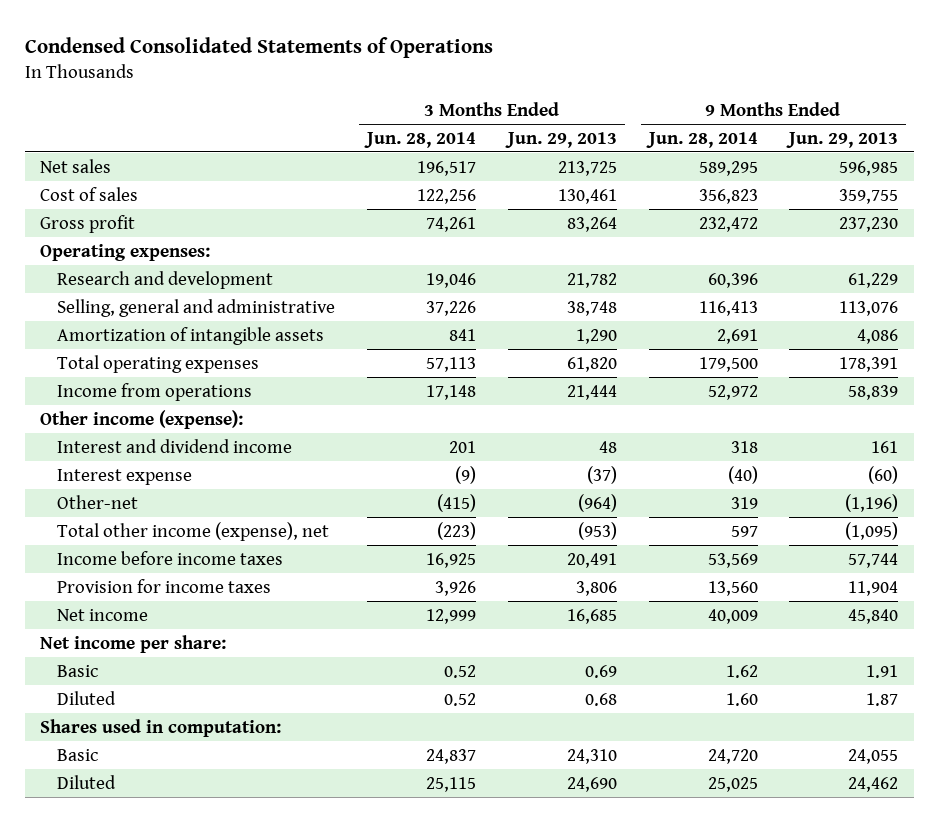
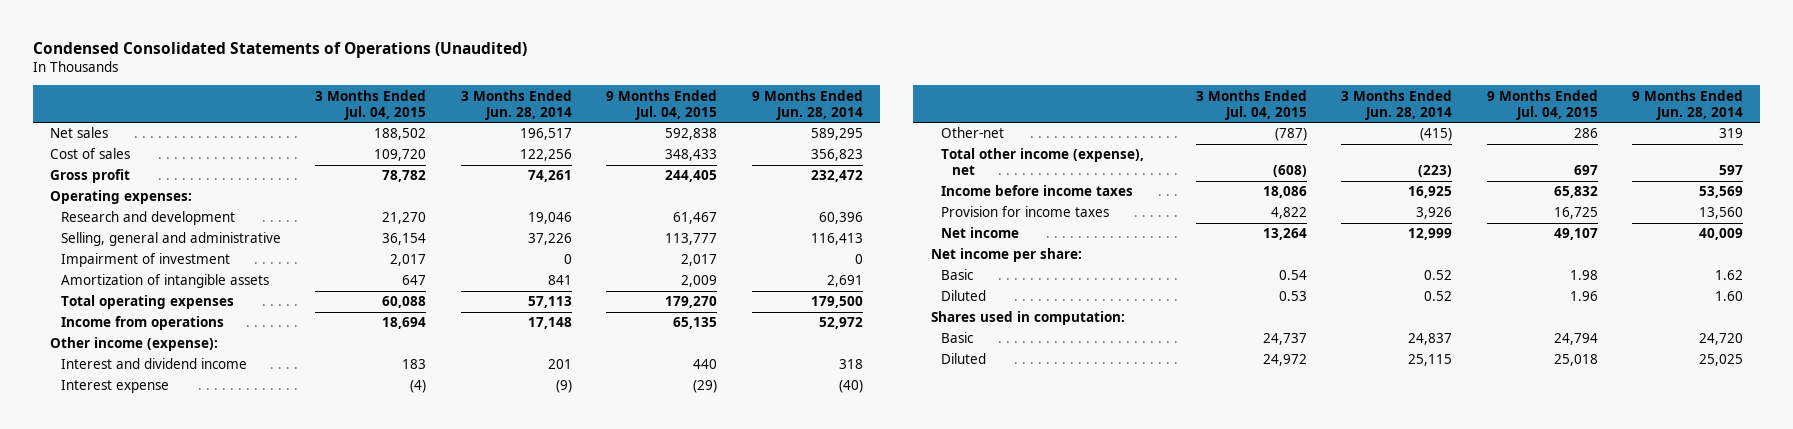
- Condensed Consolidated Statements of Operations
+ Condensed Consolidated Statements of Operations (Unaudited)
- | 3 Months Ended Jun. 28, 2014 | 3 Months Ended Jun. 29, 2013 | 9 Months Ended Jun. 28, 2014 | 9 Months Ended Jun. 29, 2013
+ | 3 Months Ended Jul. 04, 2015 | 3 Months Ended Jun. 28, 2014 | 9 Months Ended Jul. 04, 2015 | 9 Months Ended Jun. 28, 2014
+ Impairment of investment | 2,017 | 0 | 2,017 | 0

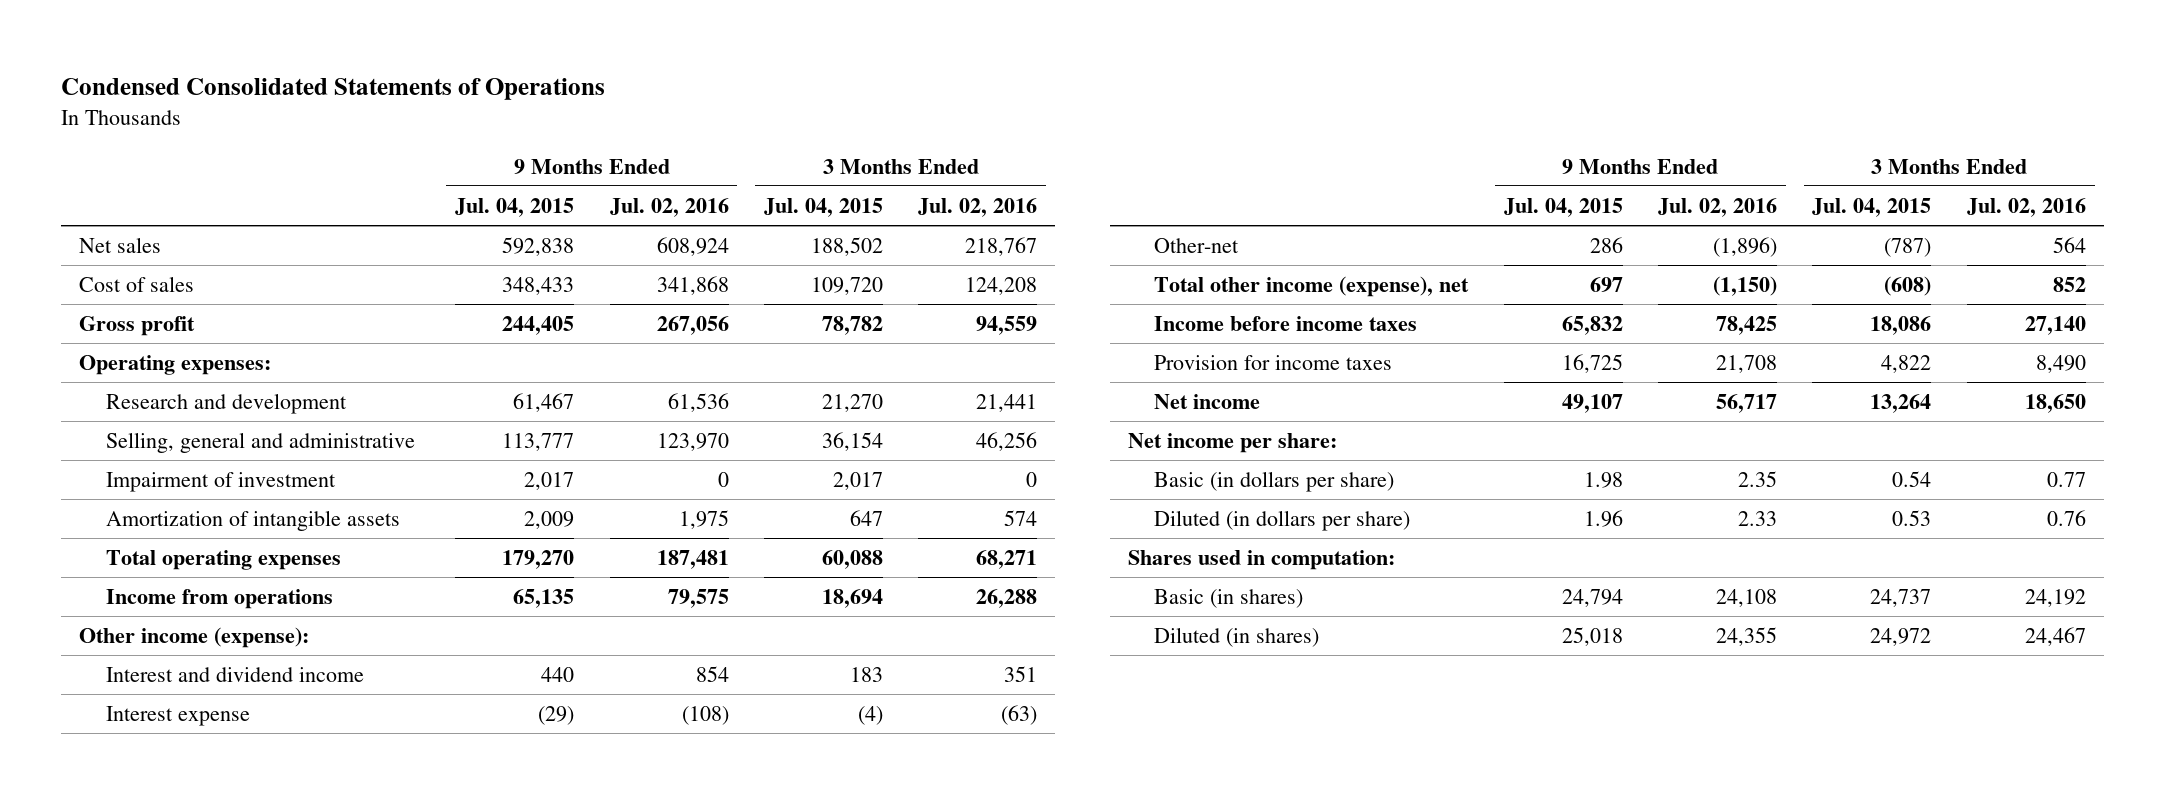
- Condensed Consolidated Statements of Operations (Unaudited)
+ Condensed Consolidated Statements of Operations
- | 3 Months Ended Jul. 04, 2015 | 3 Months Ended Jun. 28, 2014 | 9 Months Ended Jul. 04, 2015 | 9 Months Ended Jun. 28, 2014
+ | 9 Months Ended Jul. 04, 2015 | 9 Months Ended Jul. 02, 2016 | 3 Months Ended Jul. 04, 2015 | 3 Months Ended Jul. 02, 2016
- Basic | 0.54 | 0.52 | 1.98 | 1.62
- Diluted | 0.53 | 0.52 | 1.96 | 1.60
+ Basic (in dollars per share) | 1.98 | 2.35 | 0.54 | 0.77
+ Diluted (in dollars per share) | 1.96 | 2.33 | 0.53 | 0.76
- Basic | 24,737 | 24,837 | 24,794 | 24,720
- Diluted | 24,972 | 25,115 | 25,018 | 25,025
+ Basic (in shares) | 24,794 | 24,108 | 24,737 | 24,192
+ Diluted (in shares) | 25,018 | 24,355 | 24,972 | 24,467

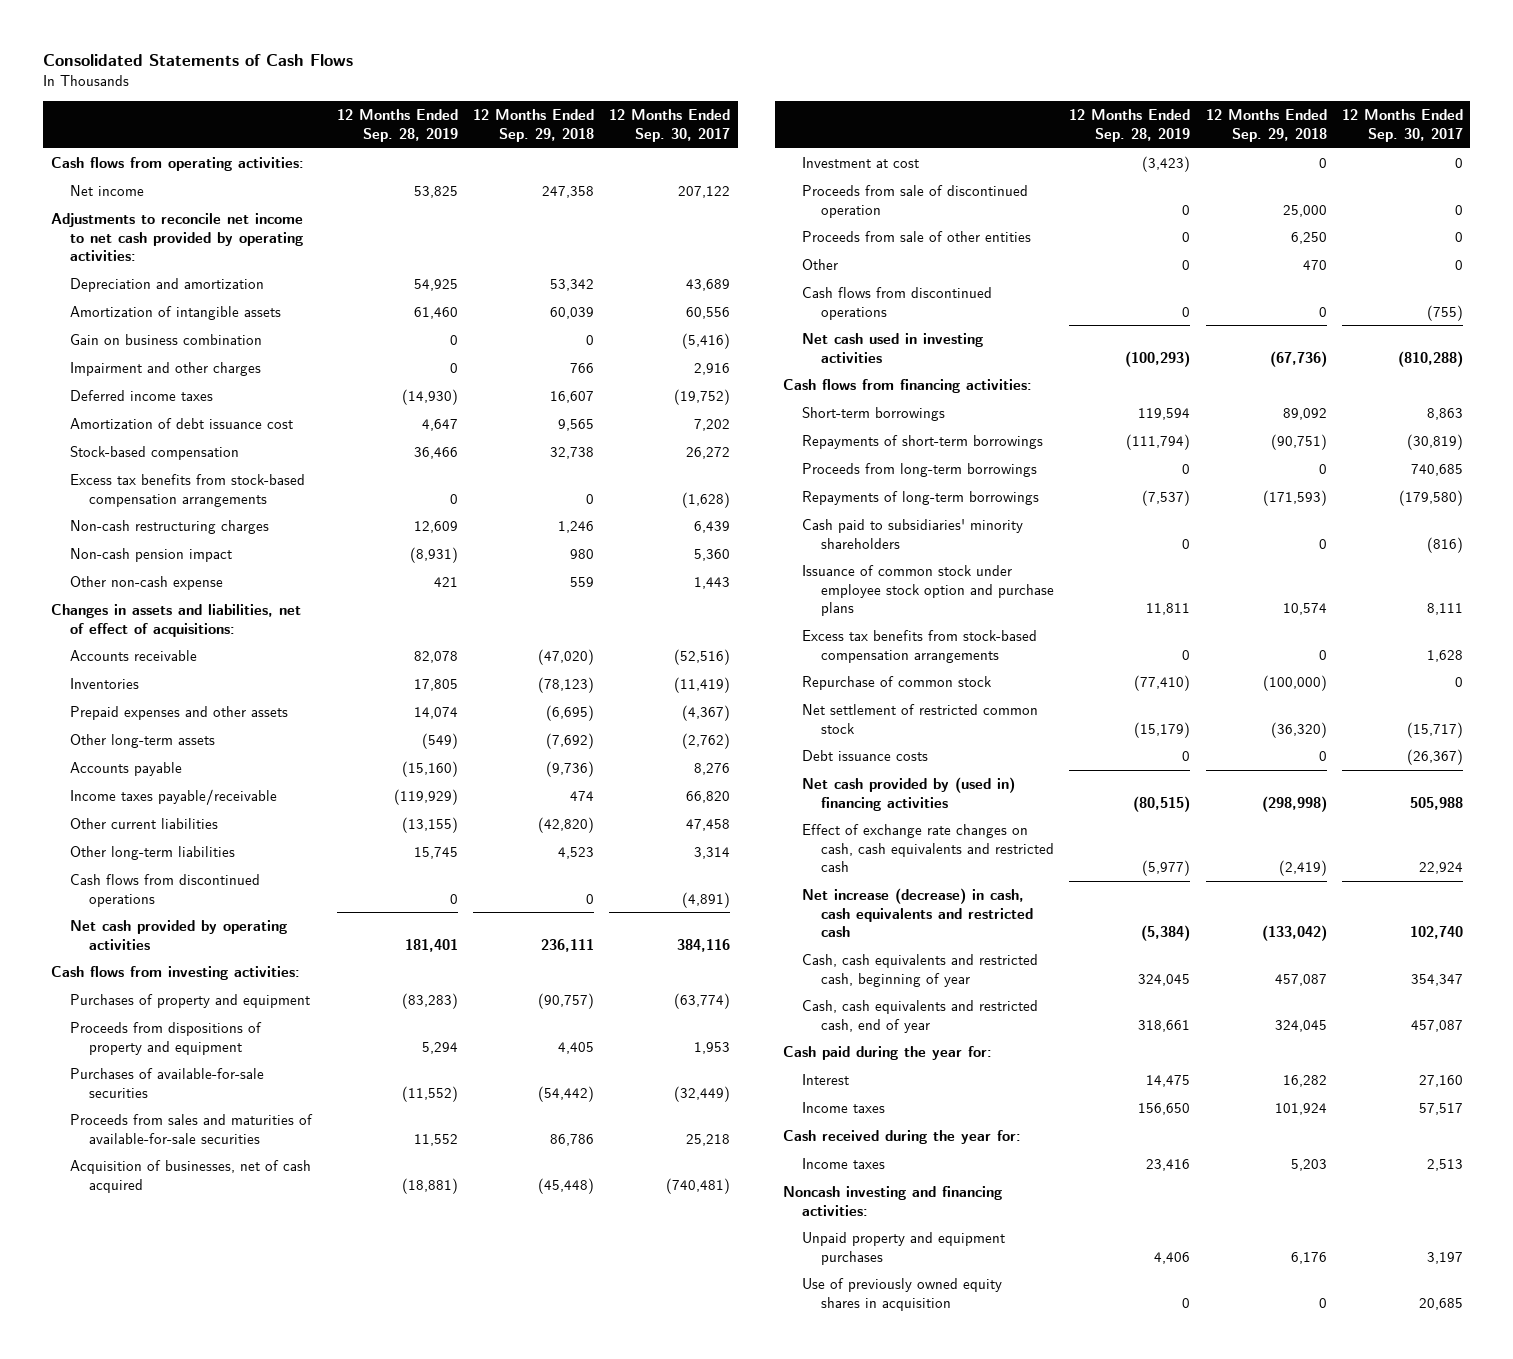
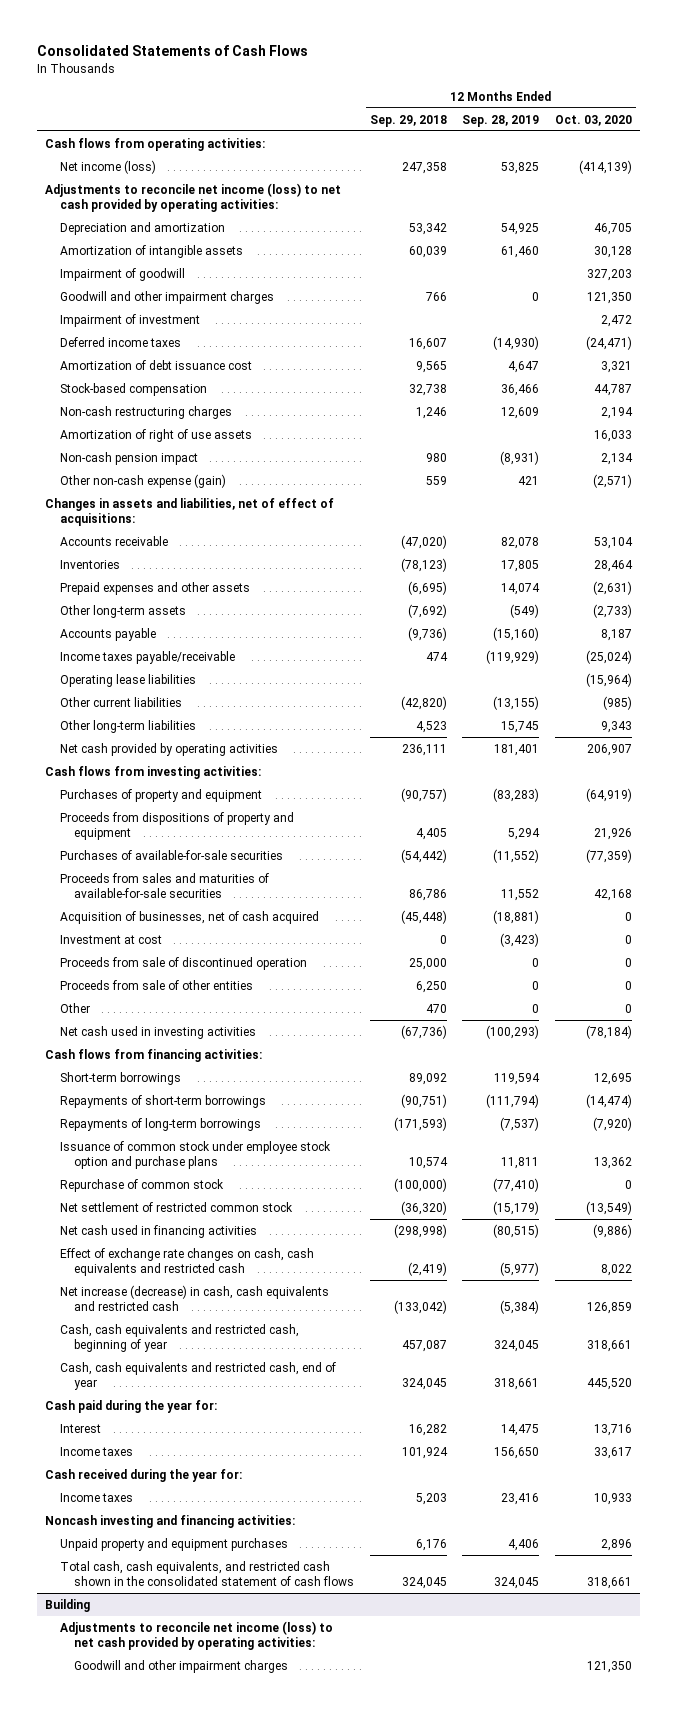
- | 12 Months Ended Sep. 28, 2019 | 12 Months Ended Sep. 29, 2018 | 12 Months Ended Sep. 30, 2017
+ | 12 Months Ended Sep. 29, 2018 | 12 Months Ended Sep. 28, 2019 | 12 Months Ended Oct. 03, 2020
- Net income | 53,825 | 247,358 | 207,122
- Adjustments to reconcile net income to net cash provided by operating activities:
+ Net income (loss) | 247,358 | 53,825 | (414,139)
+ Adjustments to reconcile net income (loss) to net cash provided by operating activities:
- Gain on business combination | 0 | 0 | (5,416)
- Impairment and other charges | 0 | 766 | 2,916
+ Impairment of goodwill | | | 327,203
+ Goodwill and other impairment charges | 766 | 0 | 121,350
+ Impairment of investment | | | 2,472
- Excess tax benefits from stock-based compensation arrangements | 0 | 0 | (1,628)
+ Amortization of right of use assets | | | 16,033
- Other non-cash expense | 421 | 559 | 1,443
+ Other non-cash expense (gain) | 559 | 421 | (2,571)
+ Operating lease liabilities | | | (15,964)
- Cash flows from discontinued operations | 0 | 0 | (4,891)
- Cash flows from discontinued operations | 0 | 0 | (755)
- Proceeds from long-term borrowings | 0 | 0 | 740,685
- Cash paid to subsidiaries' minority shareholders | 0 | 0 | (816)
- Excess tax benefits from stock-based compensation arrangements | 0 | 0 | 1,628
- Debt issuance costs | 0 | 0 | (26,367)
- Net cash provided by (used in) financing activities | (80,515) | (298,998) | 505,988
+ Net cash used in financing activities | (298,998) | (80,515) | (9,886)
- Use of previously owned equity shares in acquisition | 0 | 0 | 20,685
+ Total cash, cash equivalents, and restricted cash shown in the consolidated statement of cash flows | 324,045 | 324,045 | 318,661
+ Building
+ Adjustments to reconcile net income (loss) to net cash provided by operating activities:
+ Goodwill and other impairment charges | | | 121,350

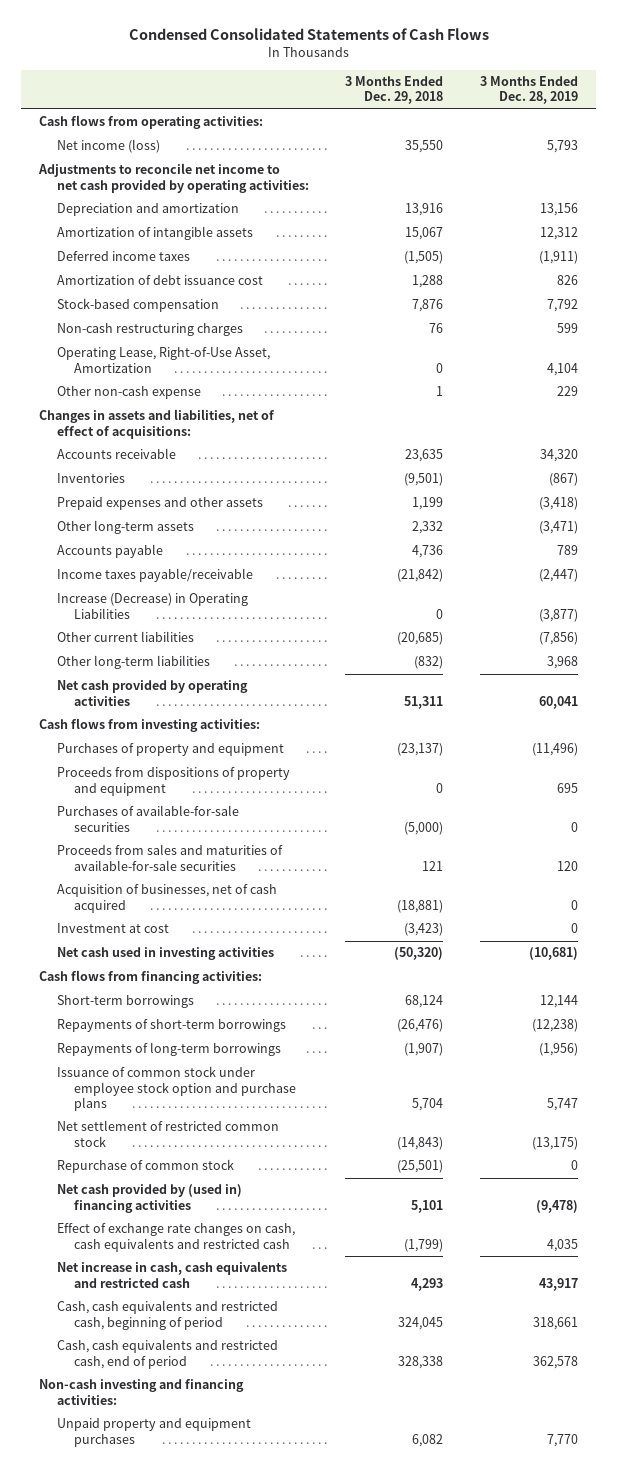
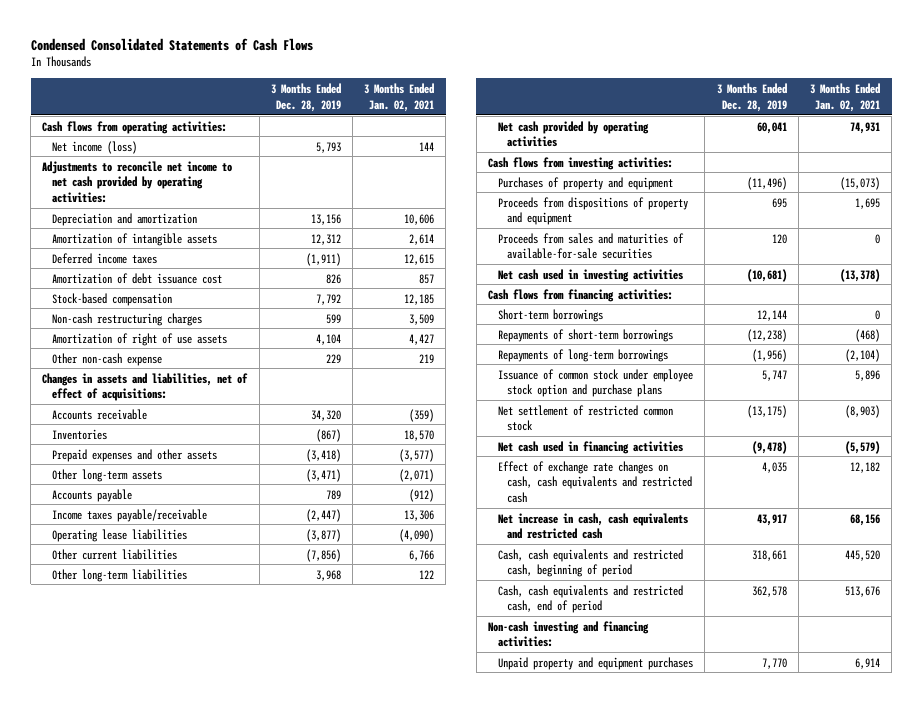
- | 3 Months Ended Dec. 29, 2018 | 3 Months Ended Dec. 28, 2019
+ | 3 Months Ended Dec. 28, 2019 | 3 Months Ended Jan. 02, 2021
- Operating Lease, Right-of-Use Asset, Amortization | 0 | 4,104
+ Amortization of right of use assets | 4,104 | 4,427
- Increase (Decrease) in Operating Liabilities | 0 | (3,877)
+ Operating lease liabilities | (3,877) | (4,090)
- Purchases of available-for-sale securities | (5,000) | 0
- Acquisition of businesses, net of cash acquired | (18,881) | 0
- Investment at cost | (3,423) | 0
- Repurchase of common stock | (25,501) | 0
- Net cash provided by (used in) financing activities | 5,101 | (9,478)
+ Net cash used in financing activities | (9,478) | (5,579)

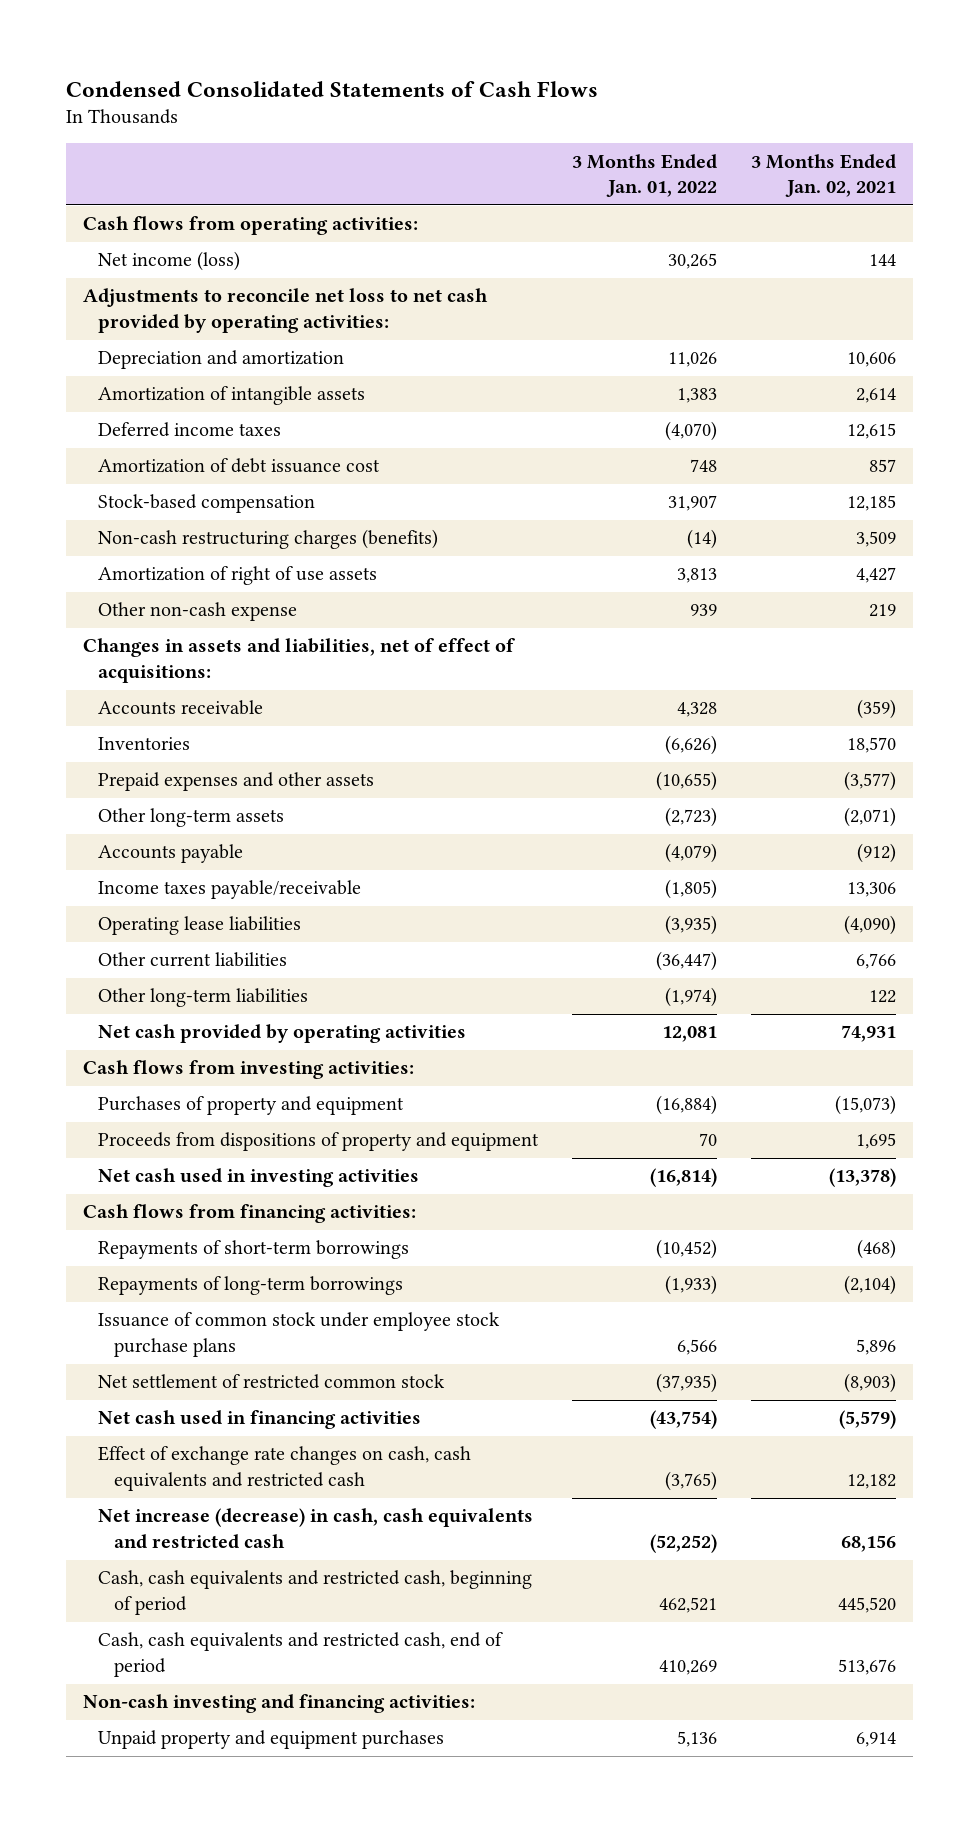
- | 3 Months Ended Dec. 28, 2019 | 3 Months Ended Jan. 02, 2021
+ | 3 Months Ended Jan. 01, 2022 | 3 Months Ended Jan. 02, 2021
- Adjustments to reconcile net income to net cash provided by operating activities:
+ Adjustments to reconcile net loss to net cash provided by operating activities:
- Non-cash restructuring charges | 599 | 3,509
+ Non-cash restructuring charges (benefits) | (14) | 3,509
- Proceeds from sales and maturities of available-for-sale securities | 120 | 0
- Short-term borrowings | 12,144 | 0
- Issuance of common stock under employee stock option and purchase plans | 5,747 | 5,896
+ Issuance of common stock under employee stock purchase plans | 6,566 | 5,896
- Net increase in cash, cash equivalents and restricted cash | 43,917 | 68,156
+ Net increase (decrease) in cash, cash equivalents and restricted cash | (52,252) | 68,156

